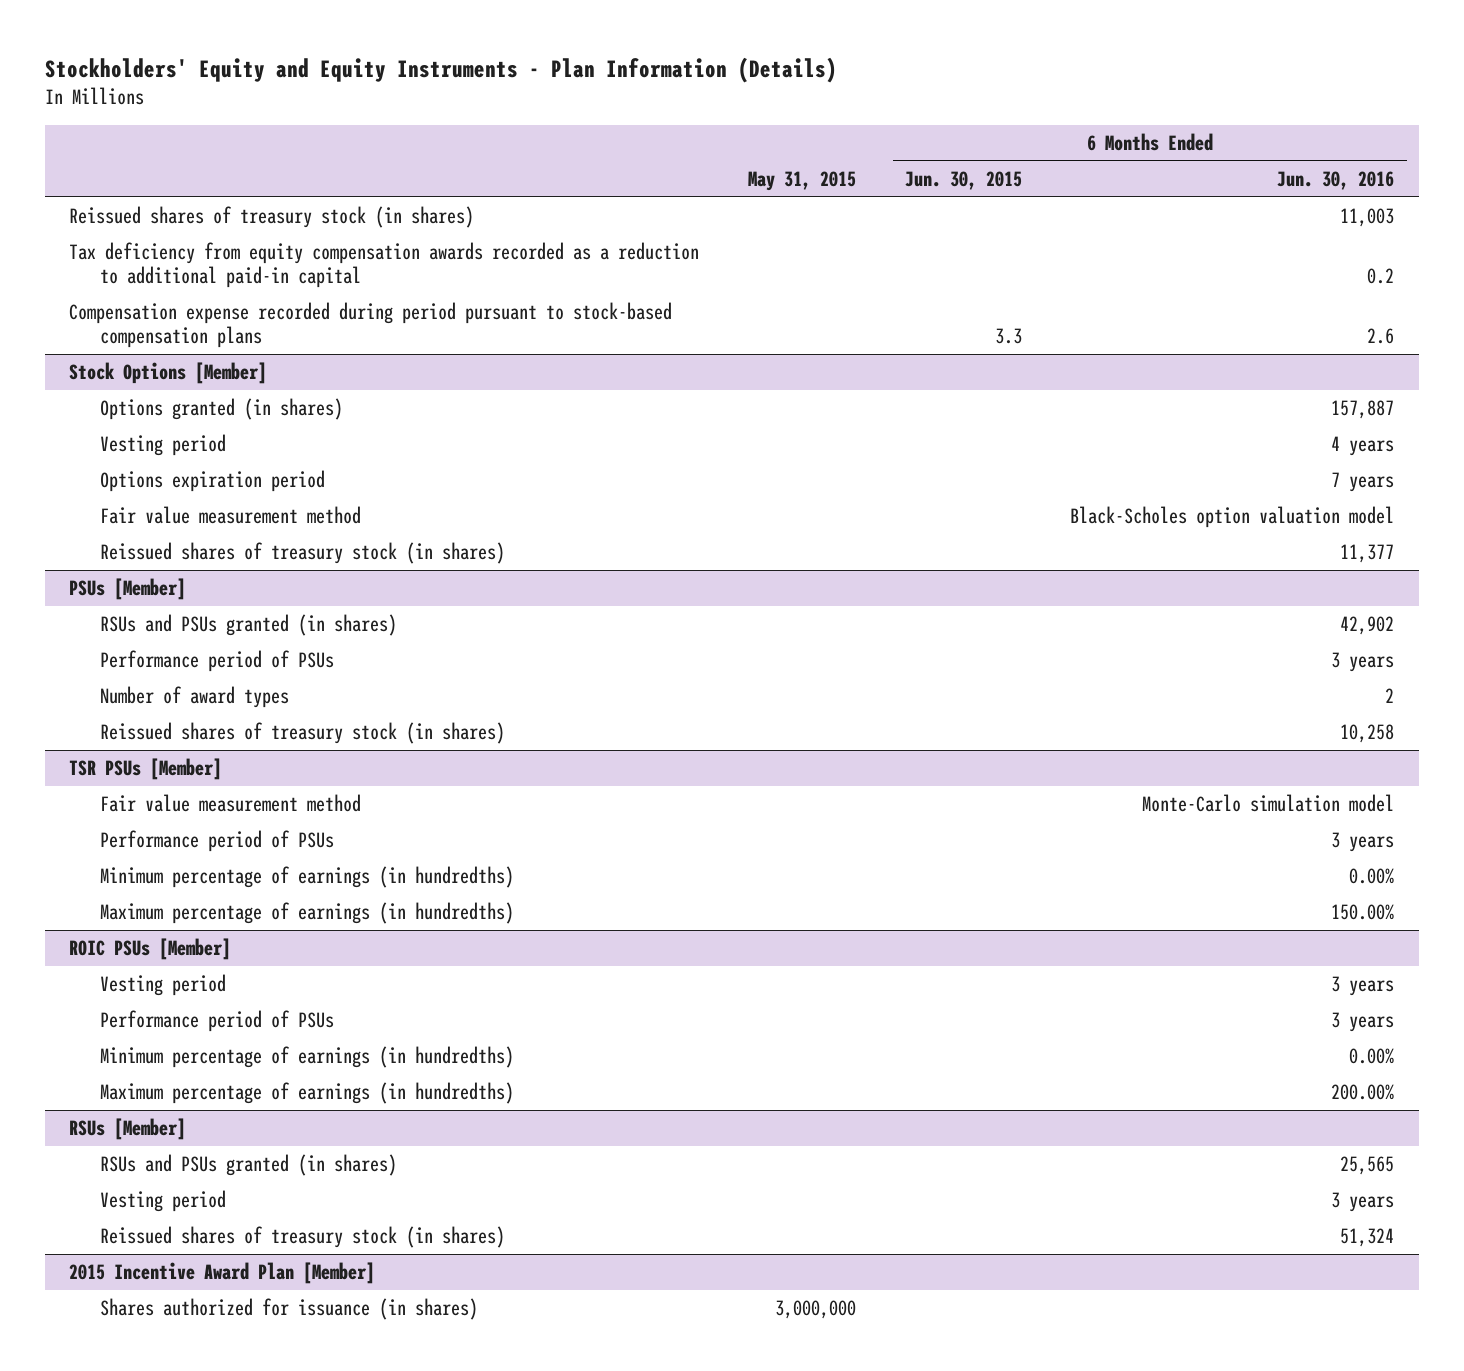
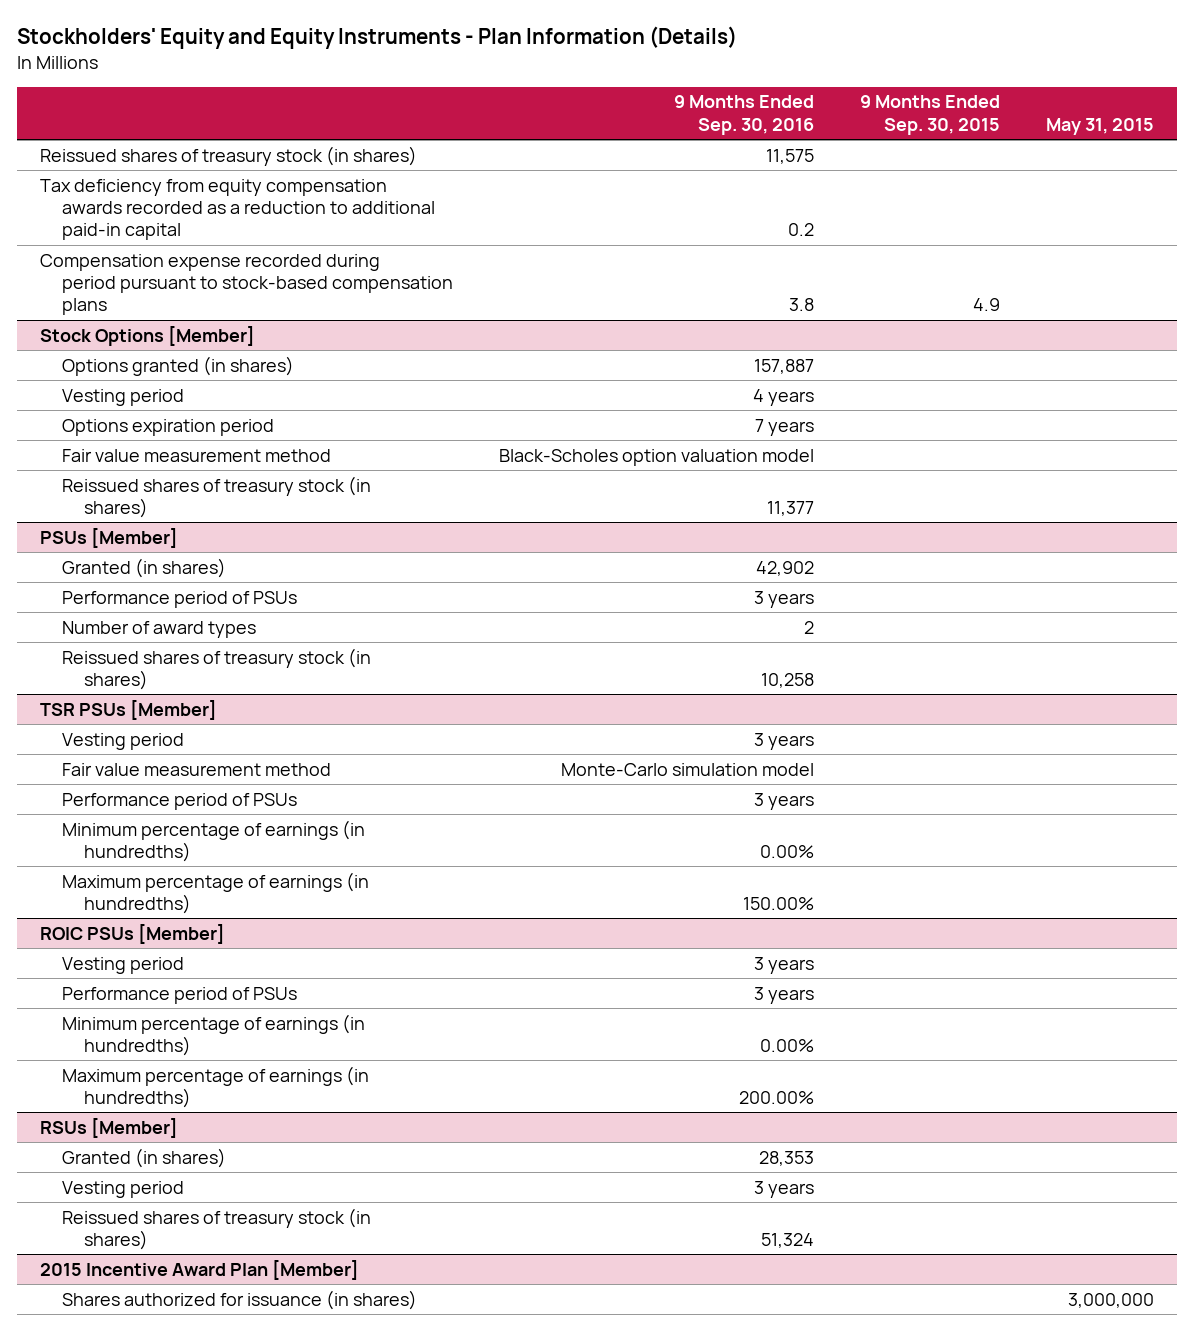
- | May 31, 2015 | 6 Months Ended Jun. 30, 2015 | 6 Months Ended Jun. 30, 2016
+ | 9 Months Ended Sep. 30, 2016 | 9 Months Ended Sep. 30, 2015 | May 31, 2015
@ PSUs [Member]
- RSUs and PSUs granted (in shares) | | | 42,902
+ Granted (in shares) | 42,902 | |
@ TSR PSUs [Member]
+ Vesting period | 3 years | |
@ RSUs [Member]
- RSUs and PSUs granted (in shares) | | | 25,565
+ Granted (in shares) | 28,353 | |

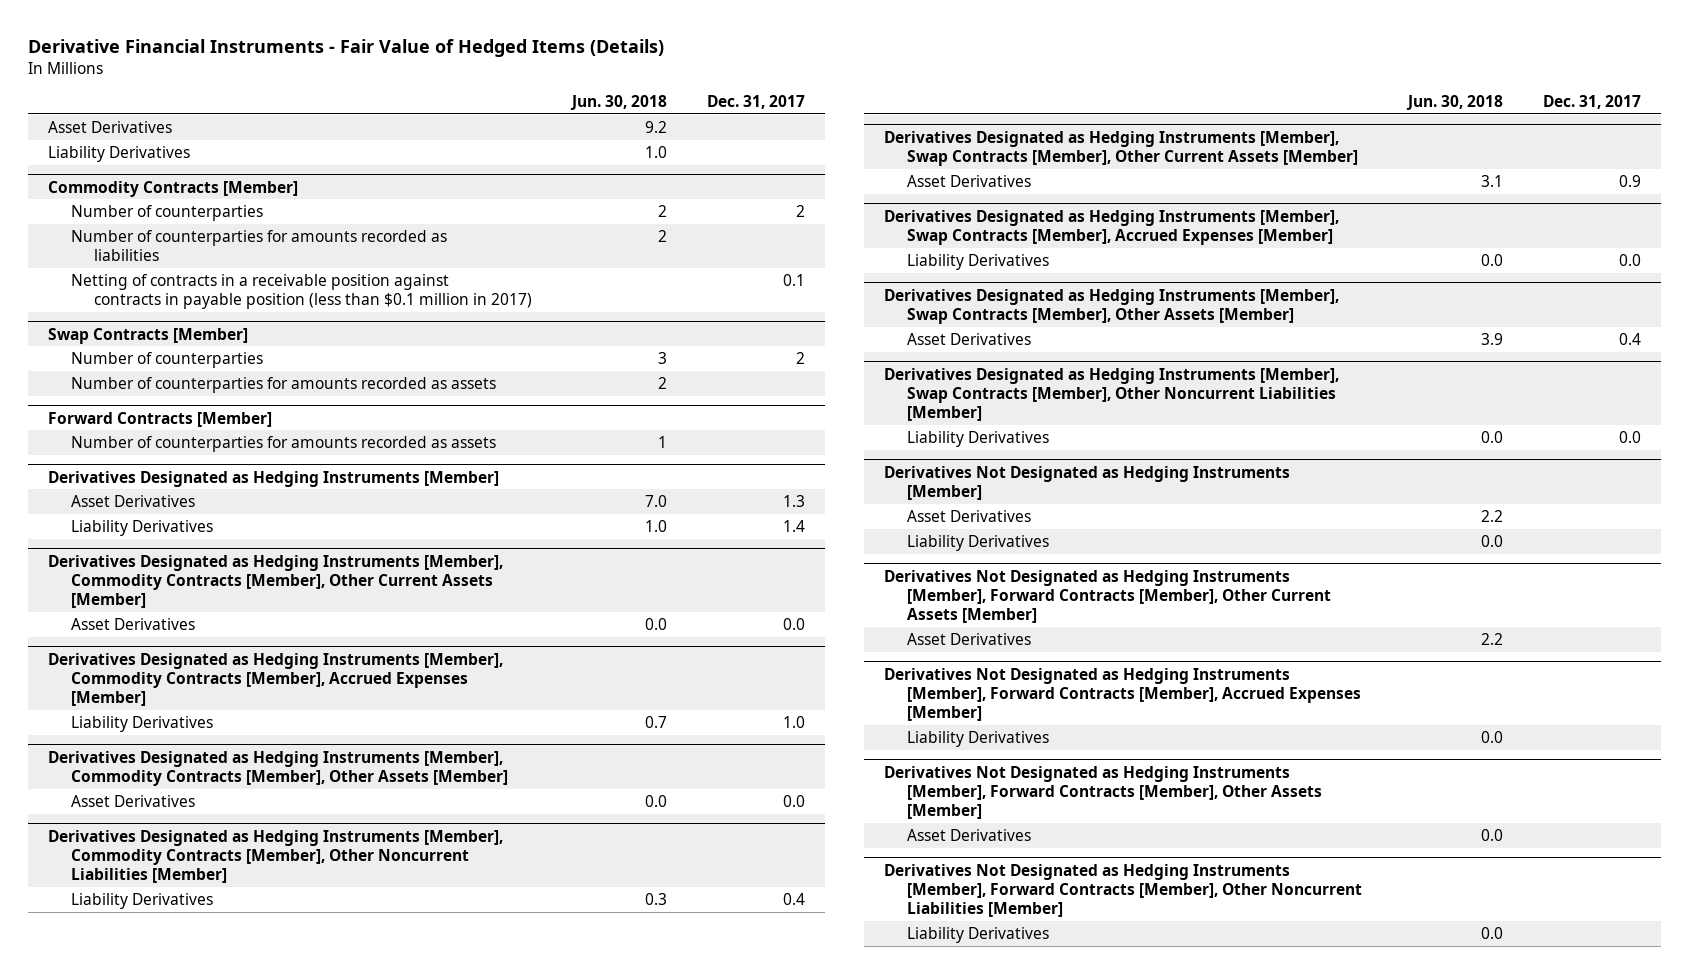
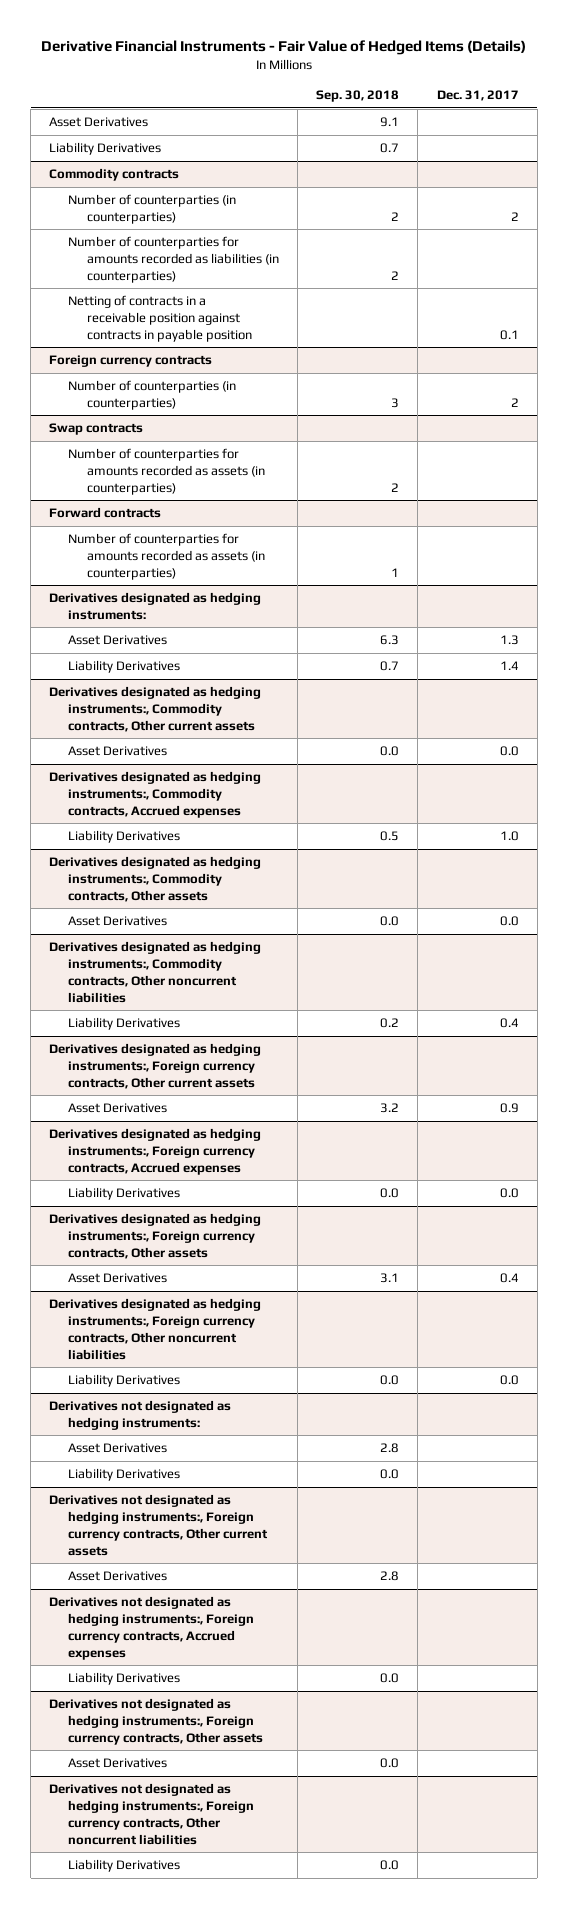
- | Jun. 30, 2018 | Dec. 31, 2017
+ | Sep. 30, 2018 | Dec. 31, 2017
- Commodity Contracts [Member]
- Number of counterparties | 2 | 2
- Number of counterparties for amounts recorded as liabilities | 2 |
- Netting of contracts in a receivable position against contracts in payable position (less than $0.1 million in 2017) | | 0.1
- Swap Contracts [Member]
- Number of counterparties | 3 | 2
- Number of counterparties for amounts recorded as assets | 2 |
- Forward Contracts [Member]
- Number of counterparties for amounts recorded as assets | 1 |
- Derivatives Designated as Hedging Instruments [Member]
+ Commodity contracts
+ Number of counterparties (in counterparties) | 2 | 2
+ Number of counterparties for amounts recorded as liabilities (in counterparties) | 2 |
+ Netting of contracts in a receivable position against contracts in payable position | | 0.1
+ Foreign currency contracts
+ Number of counterparties (in counterparties) | 3 | 2
+ Swap contracts
+ Number of counterparties for amounts recorded as assets (in counterparties) | 2 |
+ Forward contracts
+ Number of counterparties for amounts recorded as assets (in counterparties) | 1 |
+ Derivatives designated as hedging instruments:
- Derivatives Designated as Hedging Instruments [Member], Commodity Contracts [Member], Other Current Assets [Member]
+ Derivatives designated as hedging instruments:, Commodity contracts, Other current assets
- Derivatives Designated as Hedging Instruments [Member], Commodity Contracts [Member], Accrued Expenses [Member]
+ Derivatives designated as hedging instruments:, Commodity contracts, Accrued expenses
- Derivatives Designated as Hedging Instruments [Member], Commodity Contracts [Member], Other Assets [Member]
+ Derivatives designated as hedging instruments:, Commodity contracts, Other assets
- Derivatives Designated as Hedging Instruments [Member], Commodity Contracts [Member], Other Noncurrent Liabilities [Member]
+ Derivatives designated as hedging instruments:, Commodity contracts, Other noncurrent liabilities
- Derivatives Designated as Hedging Instruments [Member], Swap Contracts [Member], Other Current Assets [Member]
+ Derivatives designated as hedging instruments:, Foreign currency contracts, Other current assets
- Derivatives Designated as Hedging Instruments [Member], Swap Contracts [Member], Accrued Expenses [Member]
+ Derivatives designated as hedging instruments:, Foreign currency contracts, Accrued expenses
- Derivatives Designated as Hedging Instruments [Member], Swap Contracts [Member], Other Assets [Member]
+ Derivatives designated as hedging instruments:, Foreign currency contracts, Other assets
- Derivatives Designated as Hedging Instruments [Member], Swap Contracts [Member], Other Noncurrent Liabilities [Member]
+ Derivatives designated as hedging instruments:, Foreign currency contracts, Other noncurrent liabilities
- Derivatives Not Designated as Hedging Instruments [Member]
+ Derivatives not designated as hedging instruments:
- Derivatives Not Designated as Hedging Instruments [Member], Forward Contracts [Member], Other Current Assets [Member]
+ Derivatives not designated as hedging instruments:, Foreign currency contracts, Other current assets
- Derivatives Not Designated as Hedging Instruments [Member], Forward Contracts [Member], Accrued Expenses [Member]
+ Derivatives not designated as hedging instruments:, Foreign currency contracts, Accrued expenses
- Derivatives Not Designated as Hedging Instruments [Member], Forward Contracts [Member], Other Assets [Member]
+ Derivatives not designated as hedging instruments:, Foreign currency contracts, Other assets
- Derivatives Not Designated as Hedging Instruments [Member], Forward Contracts [Member], Other Noncurrent Liabilities [Member]
+ Derivatives not designated as hedging instruments:, Foreign currency contracts, Other noncurrent liabilities

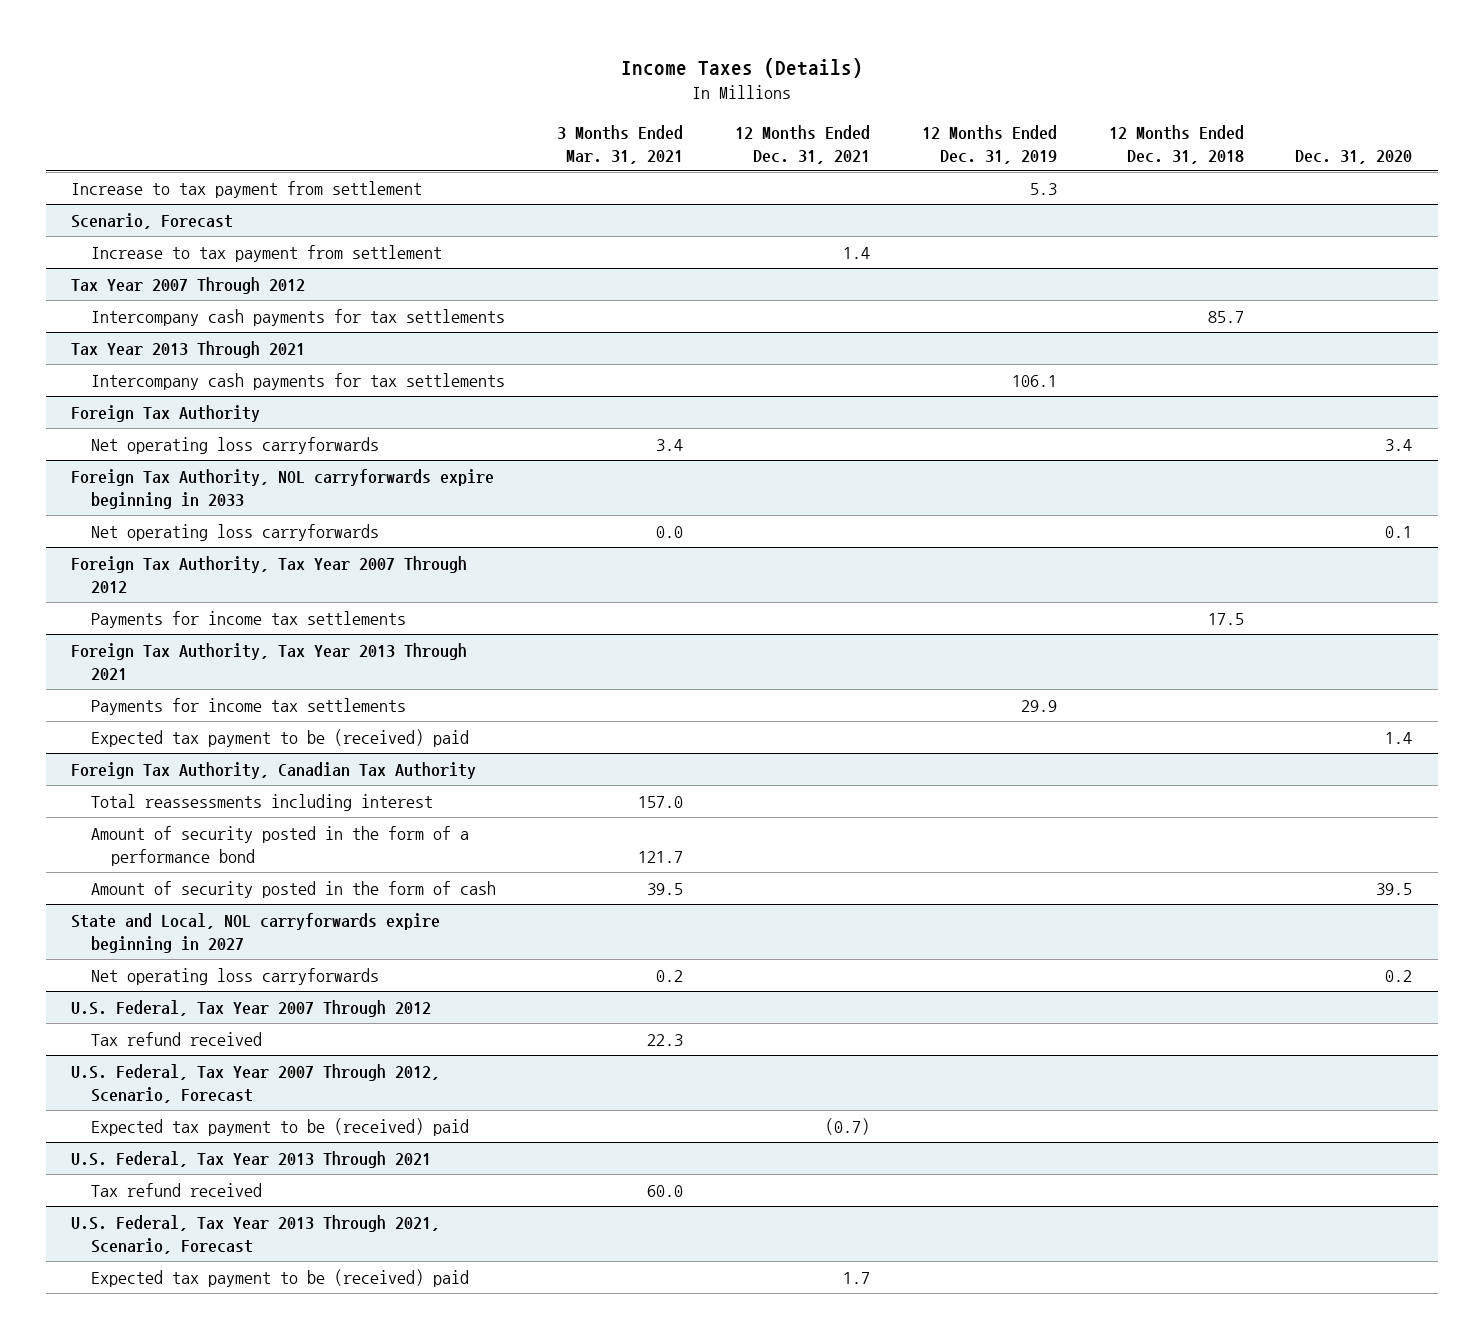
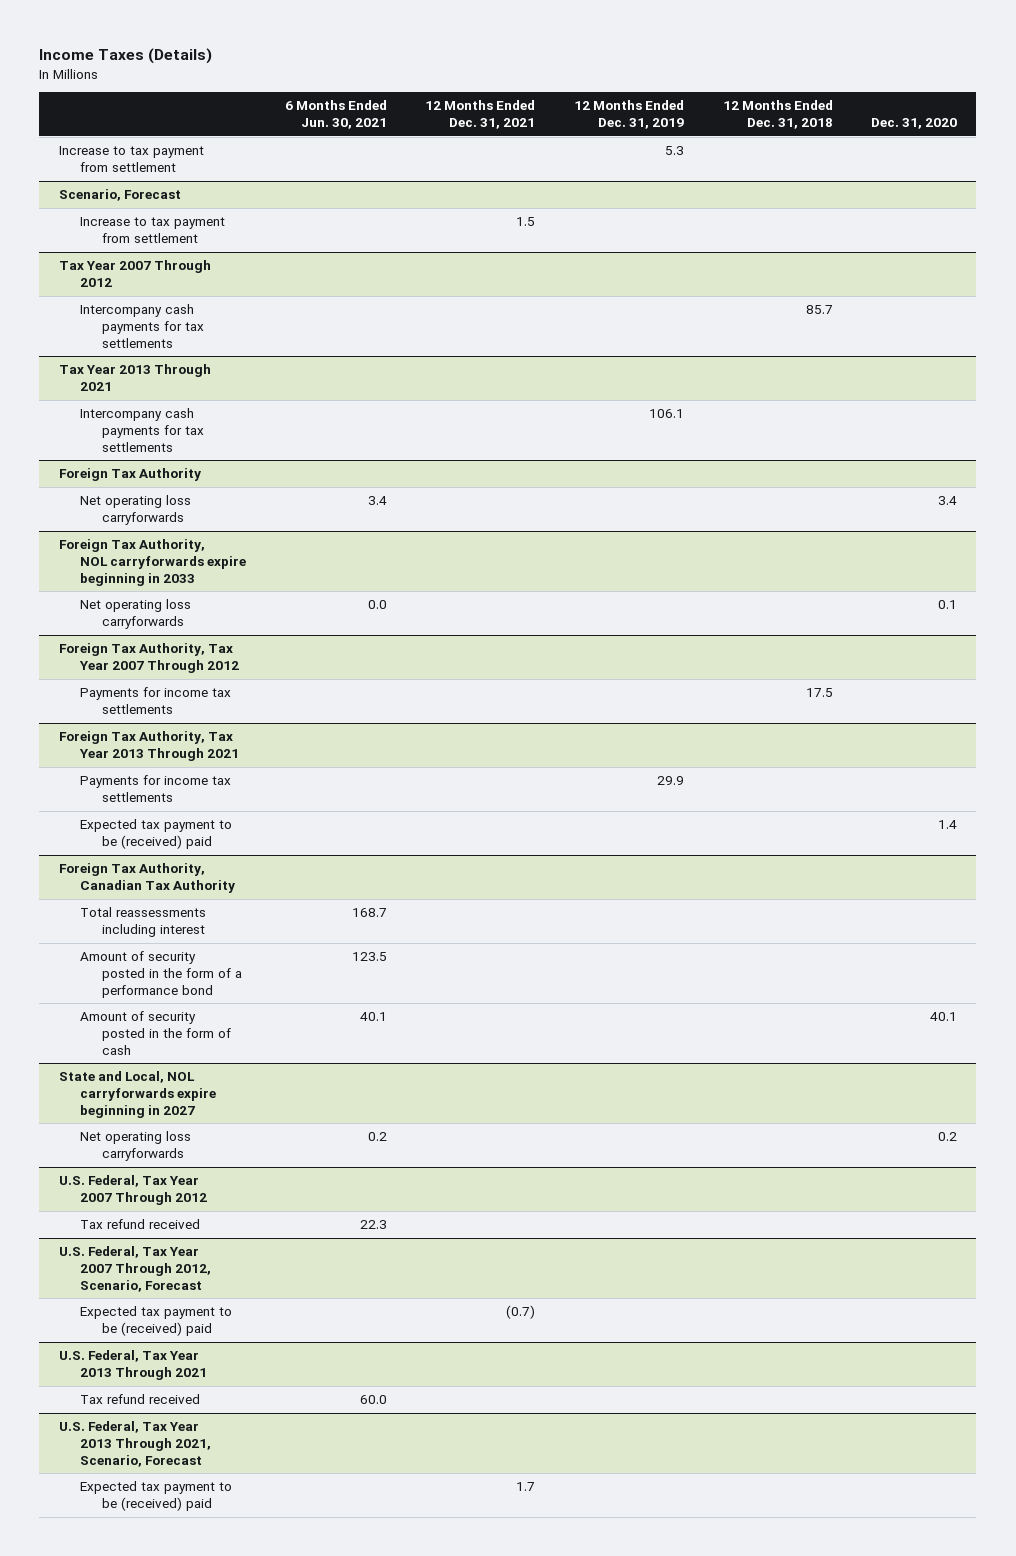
- | 3 Months Ended Mar. 31, 2021 | 12 Months Ended Dec. 31, 2021 | 12 Months Ended Dec. 31, 2019 | 12 Months Ended Dec. 31, 2018 | Dec. 31, 2020
+ | 6 Months Ended Jun. 30, 2021 | 12 Months Ended Dec. 31, 2021 | 12 Months Ended Dec. 31, 2019 | 12 Months Ended Dec. 31, 2018 | Dec. 31, 2020
@ Scenario, Forecast
- Increase to tax payment from settlement | | 1.4 | | |
+ Increase to tax payment from settlement | | 1.5 | | |
@ Foreign Tax Authority, Canadian Tax Authority
- Amount of security posted in the form of cash | 39.5 | | | | 39.5
+ Amount of security posted in the form of cash | 40.1 | | | | 40.1

